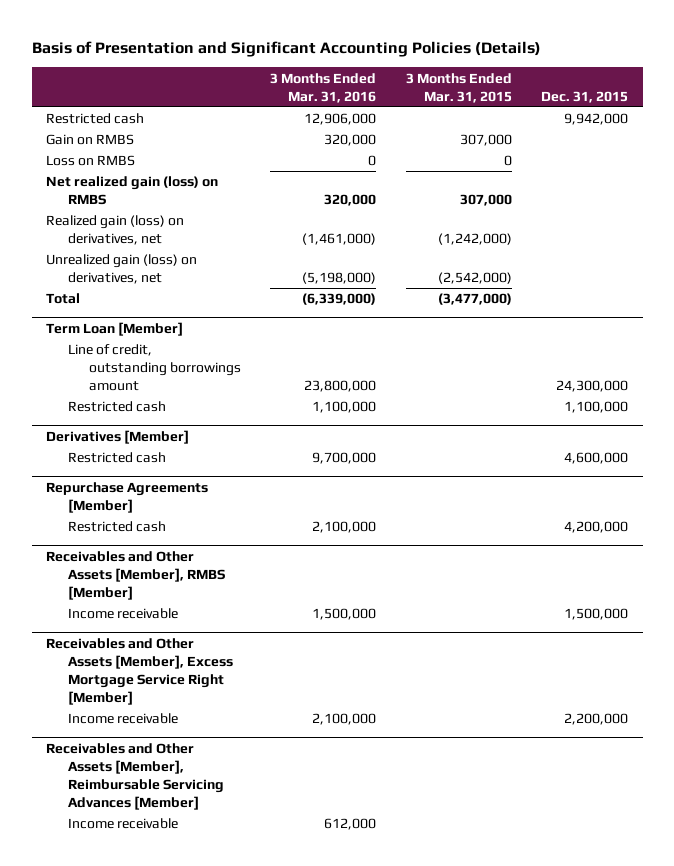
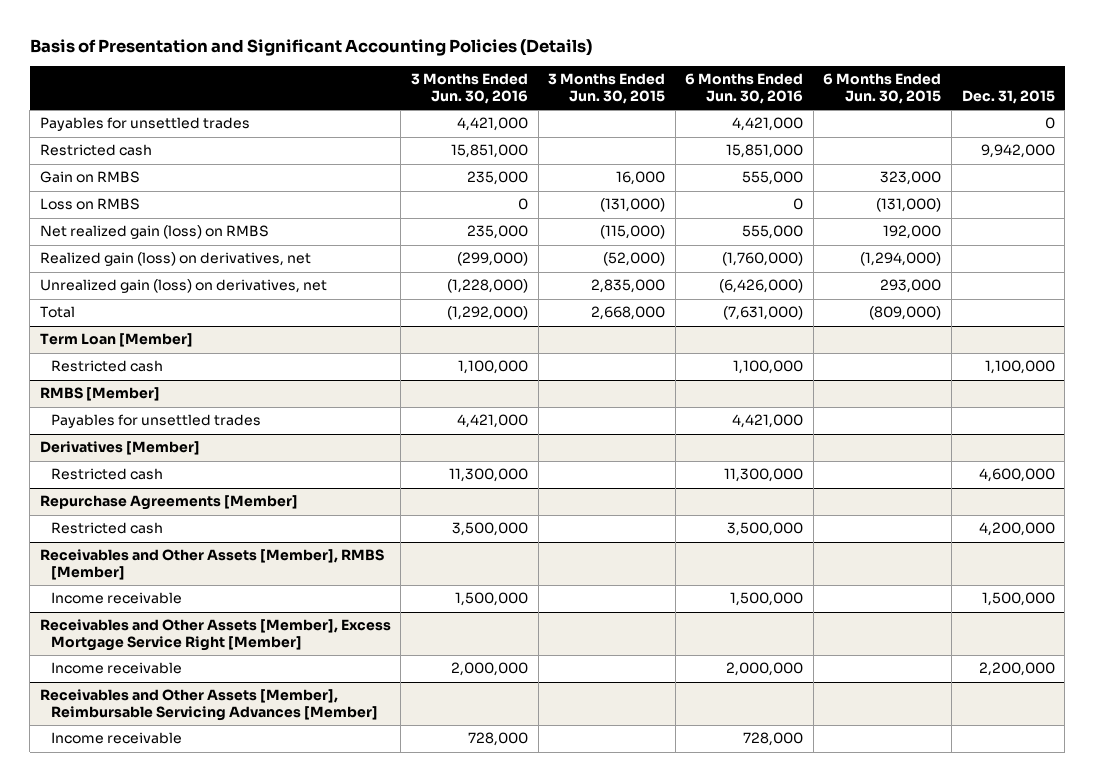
- | 3 Months Ended Mar. 31, 2016 | 3 Months Ended Mar. 31, 2015 | Dec. 31, 2015
+ | 3 Months Ended Jun. 30, 2016 | 3 Months Ended Jun. 30, 2015 | 6 Months Ended Jun. 30, 2016 | 6 Months Ended Jun. 30, 2015 | Dec. 31, 2015
+ Payables for unsettled trades | 4,421,000 | | 4,421,000 | | 0
@ Term Loan [Member]
- Line of credit, outstanding borrowings amount | 23,800,000 | | 24,300,000
+ RMBS [Member]
+ Payables for unsettled trades | 4,421,000 | | 4,421,000 | |

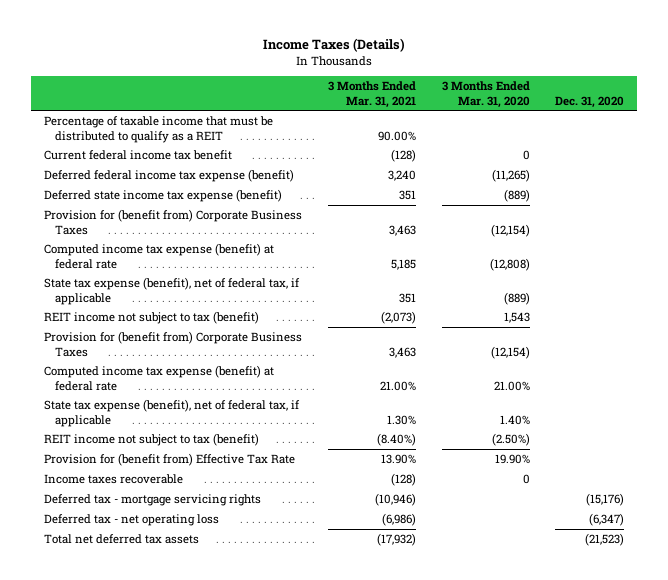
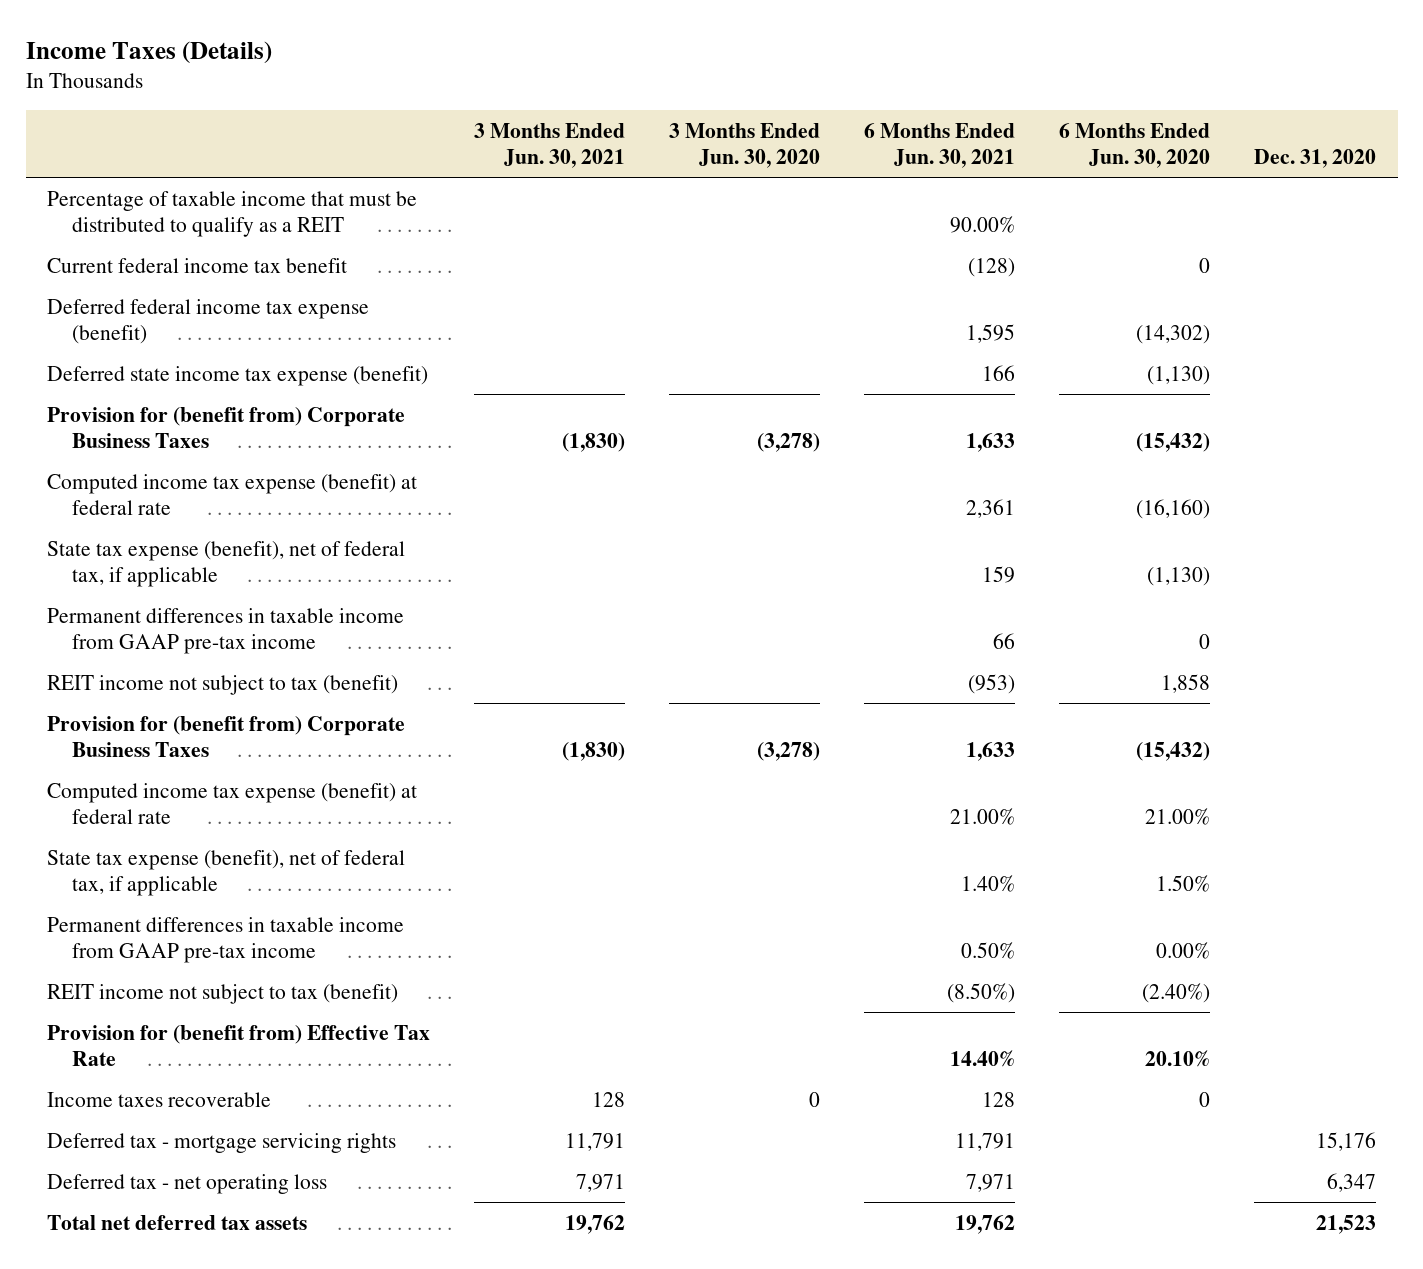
- | 3 Months Ended Mar. 31, 2021 | 3 Months Ended Mar. 31, 2020 | Dec. 31, 2020
+ | 3 Months Ended Jun. 30, 2021 | 3 Months Ended Jun. 30, 2020 | 6 Months Ended Jun. 30, 2021 | 6 Months Ended Jun. 30, 2020 | Dec. 31, 2020
+ Permanent differences in taxable income from GAAP pre-tax income | | | 66 | 0 |
+ Permanent differences in taxable income from GAAP pre-tax income | | | 0.50% | 0.00% |
- Deferred tax - mortgage servicing rights | (10,946) | | (15,176)
- Deferred tax - net operating loss | (6,986) | | (6,347)
- Total net deferred tax assets | (17,932) | | (21,523)
+ Deferred tax - mortgage servicing rights | 11,791 | | 11,791 | | 15,176
+ Deferred tax - net operating loss | 7,971 | | 7,971 | | 6,347
+ Total net deferred tax assets | 19,762 | | 19,762 | | 21,523

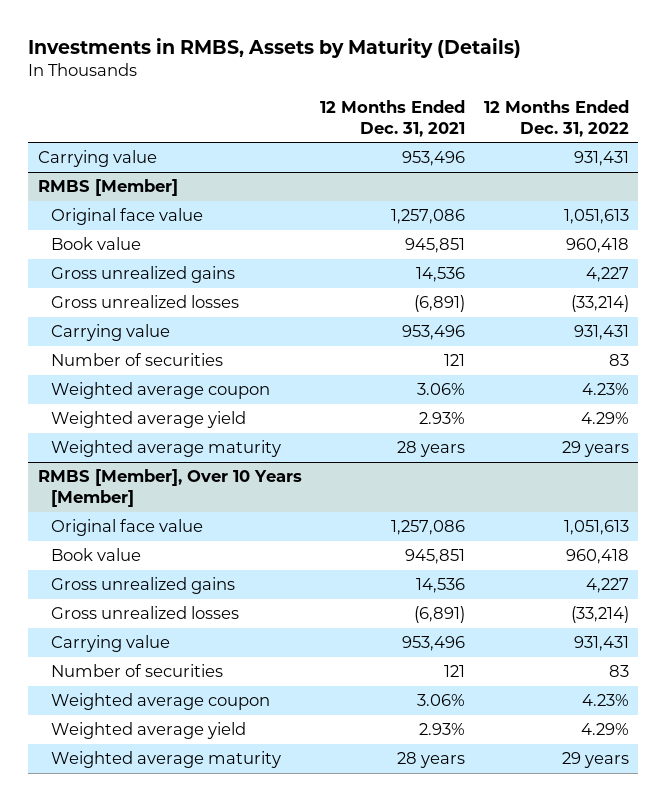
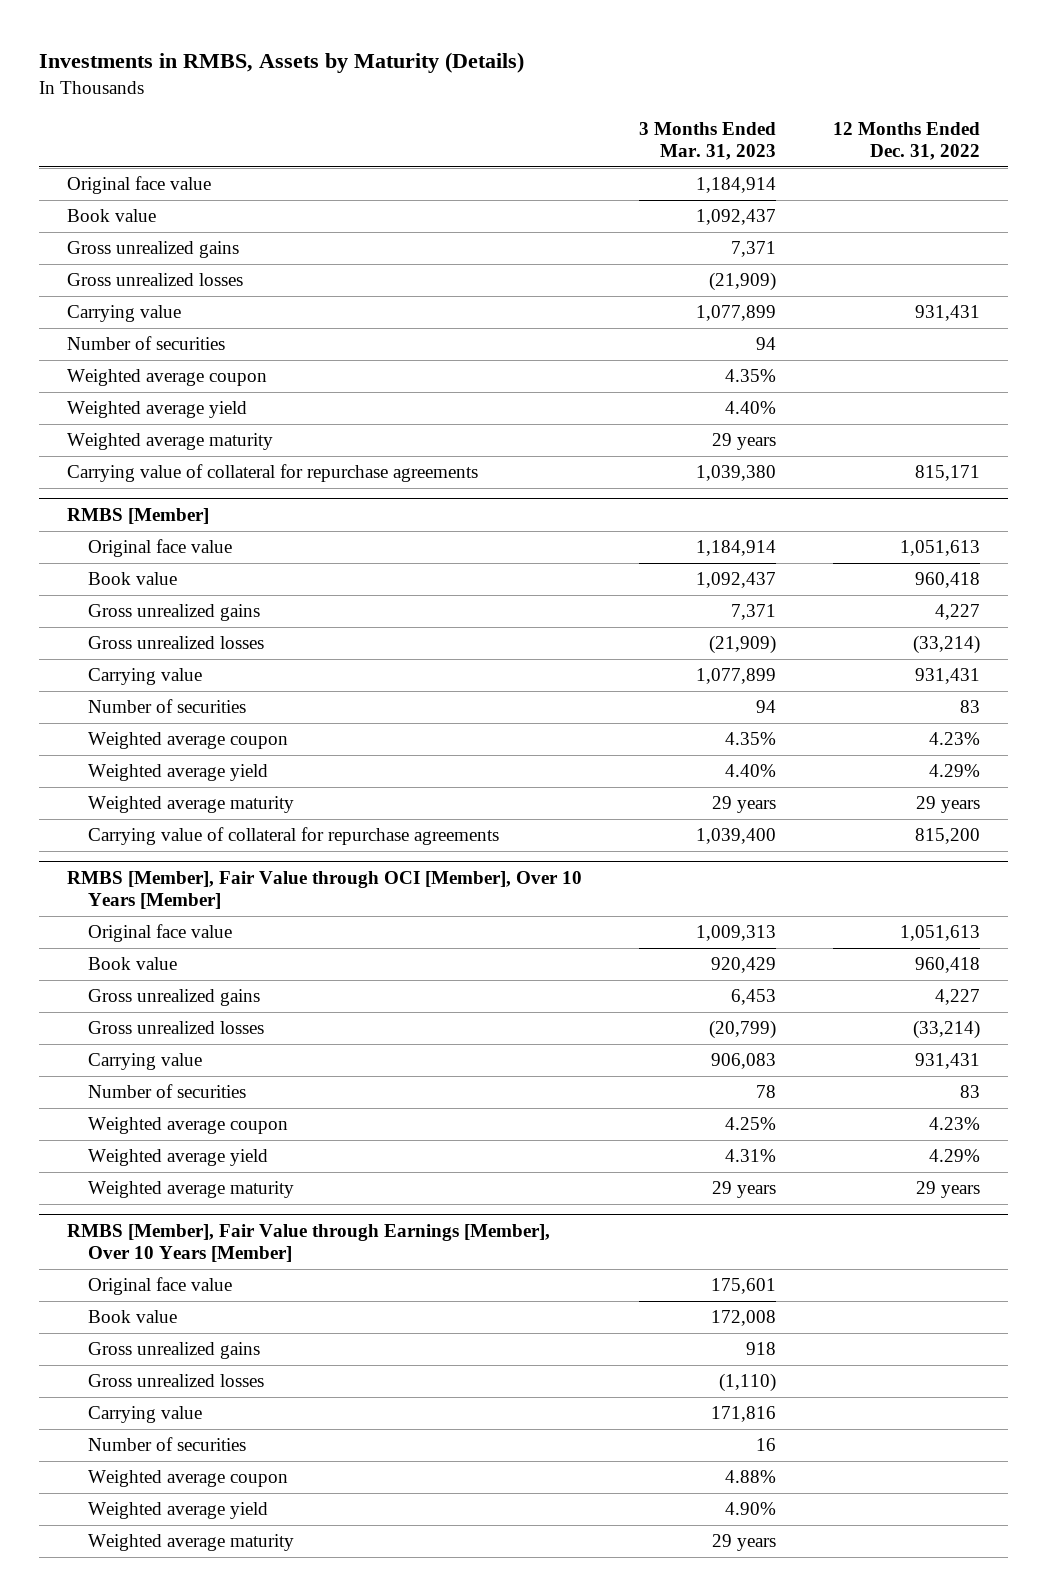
- | 12 Months Ended Dec. 31, 2021 | 12 Months Ended Dec. 31, 2022
+ | 3 Months Ended Mar. 31, 2023 | 12 Months Ended Dec. 31, 2022
+ Original face value | 1,184,914 |
+ Book value | 1,092,437 |
+ Gross unrealized gains | 7,371 |
+ Gross unrealized losses | (21,909) |
+ Number of securities | 94 |
+ Weighted average coupon | 4.35% |
+ Weighted average yield | 4.40% |
+ Weighted average maturity | 29 years |
+ Carrying value of collateral for repurchase agreements | 1,039,380 | 815,171
- RMBS [Member], Over 10 Years [Member]
@ RMBS [Member]
+ Carrying value of collateral for repurchase agreements | 1,039,400 | 815,200
+ RMBS [Member], Fair Value through OCI [Member], Over 10 Years [Member]
+ RMBS [Member], Fair Value through Earnings [Member], Over 10 Years [Member]
+ Original face value | 175,601 |
+ Book value | 172,008 |
+ Gross unrealized gains | 918 |
+ Gross unrealized losses | (1,110) |
+ Carrying value | 171,816 |
+ Number of securities | 16 |
+ Weighted average coupon | 4.88% |
+ Weighted average yield | 4.90% |
+ Weighted average maturity | 29 years |

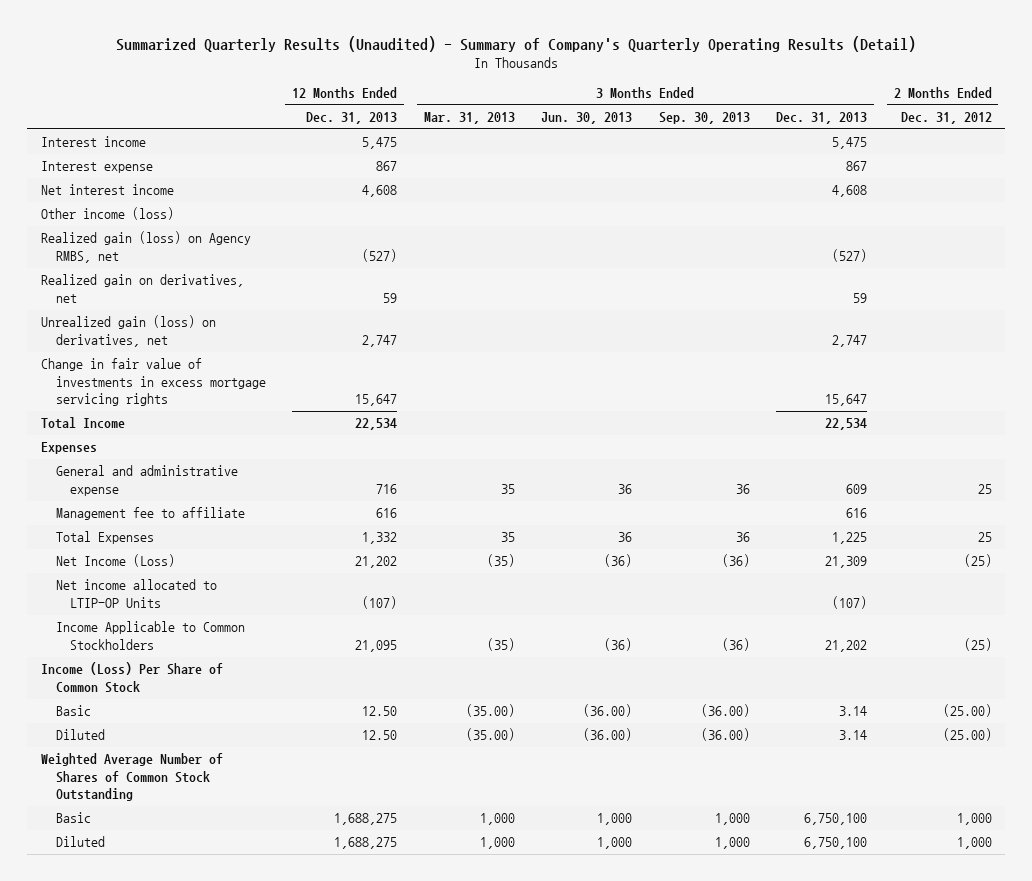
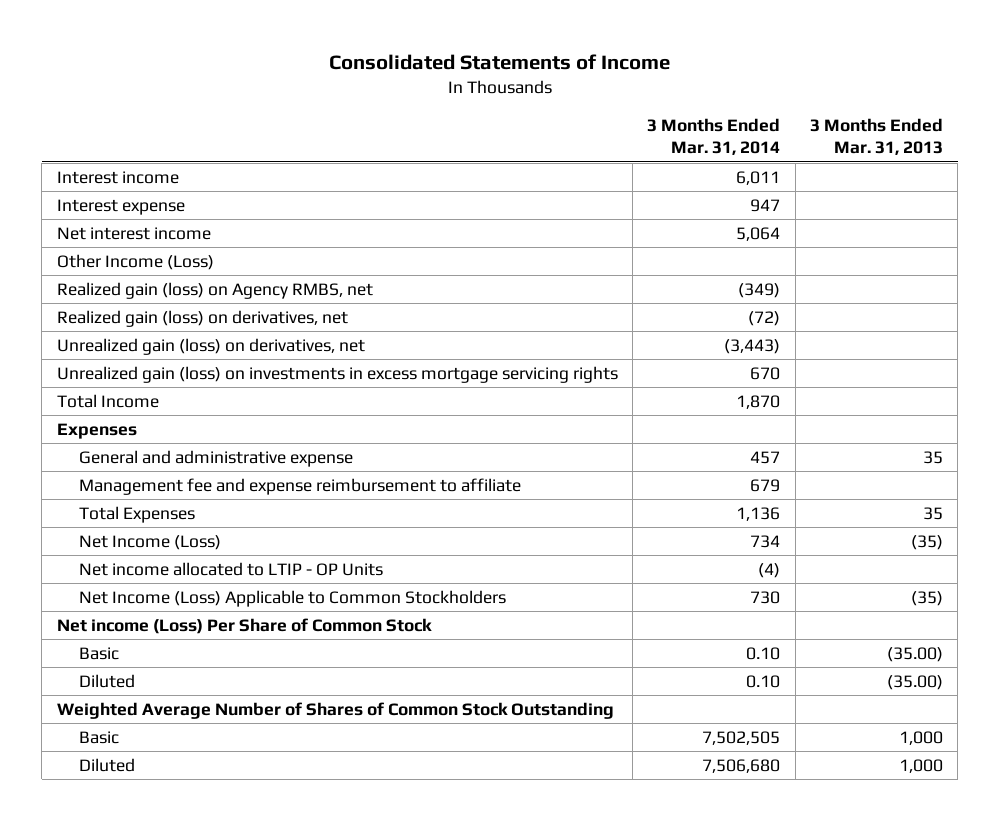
- Summarized Quarterly Results (Unaudited) - Summary of Company's Quarterly Operating Results (Detail)
+ Consolidated Statements of Income
- | 12 Months Ended Dec. 31, 2013 | 3 Months Ended Mar. 31, 2013 | 3 Months Ended Jun. 30, 2013 | 3 Months Ended Sep. 30, 2013 | 3 Months Ended Dec. 31, 2013 | 2 Months Ended Dec. 31, 2012
+ | 3 Months Ended Mar. 31, 2014 | 3 Months Ended Mar. 31, 2013
- Other income (loss)
+ Other Income (Loss)
- Realized gain on derivatives, net | 59 | | | | 59 |
+ Realized gain (loss) on derivatives, net | (72) |
- Change in fair value of investments in excess mortgage servicing rights | 15,647 | | | | 15,647 |
+ Unrealized gain (loss) on investments in excess mortgage servicing rights | 670 |
- Management fee to affiliate | 616 | | | | 616 |
+ Management fee and expense reimbursement to affiliate | 679 |
- Net income allocated to LTIP-OP Units | (107) | | | | (107) |
- Income Applicable to Common Stockholders | 21,095 | (35) | (36) | (36) | 21,202 | (25)
- Income (Loss) Per Share of Common Stock
+ Net income allocated to LTIP - OP Units | (4) |
+ Net Income (Loss) Applicable to Common Stockholders | 730 | (35)
+ Net income (Loss) Per Share of Common Stock

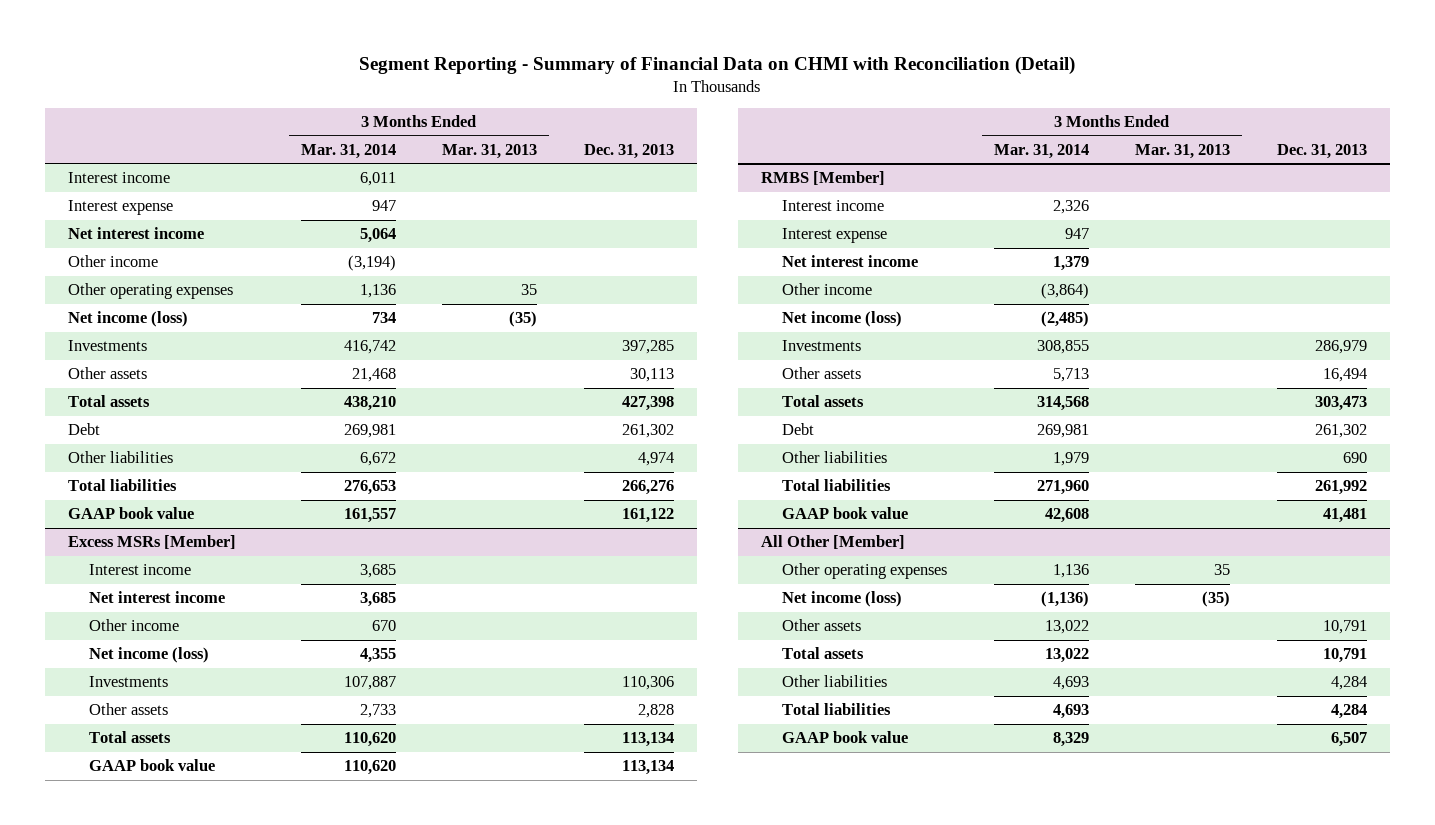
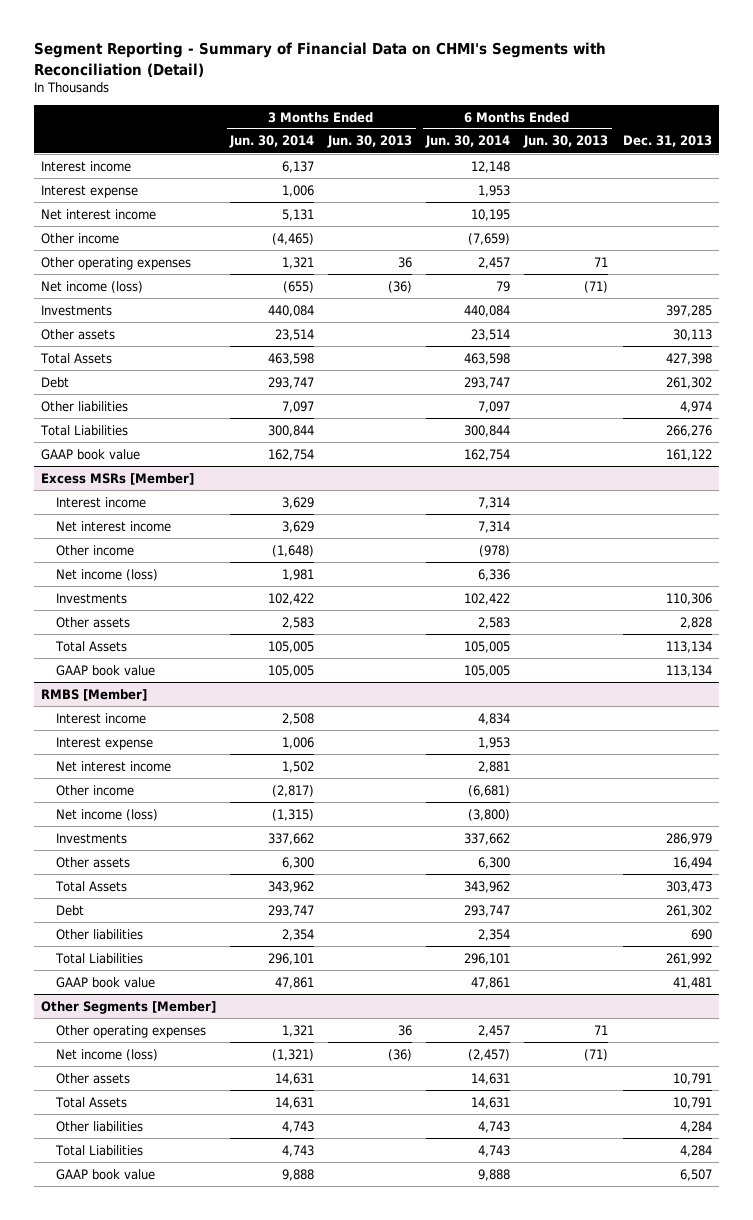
- Segment Reporting - Summary of Financial Data on CHMI with Reconciliation (Detail)
+ Segment Reporting - Summary of Financial Data on CHMI's Segments with Reconciliation (Detail)
- | 3 Months Ended Mar. 31, 2014 | 3 Months Ended Mar. 31, 2013 | Dec. 31, 2013
+ | 3 Months Ended Jun. 30, 2014 | 3 Months Ended Jun. 30, 2013 | 6 Months Ended Jun. 30, 2014 | 6 Months Ended Jun. 30, 2013 | Dec. 31, 2013
- Total assets | 438,210 | | 427,398
+ Total Assets | 463,598 | | 463,598 | | 427,398
- Total liabilities | 276,653 | | 266,276
+ Total Liabilities | 300,844 | | 300,844 | | 266,276
@ Excess MSRs [Member]
- Total assets | 110,620 | | 113,134
+ Total Assets | 105,005 | | 105,005 | | 113,134
@ RMBS [Member]
- Total assets | 314,568 | | 303,473
+ Total Assets | 343,962 | | 343,962 | | 303,473
- Total liabilities | 271,960 | | 261,992
+ Total Liabilities | 296,101 | | 296,101 | | 261,992
- All Other [Member]
+ Other Segments [Member]
- Total assets | 13,022 | | 10,791
+ Total Assets | 14,631 | | 14,631 | | 10,791
- Total liabilities | 4,693 | | 4,284
+ Total Liabilities | 4,743 | | 4,743 | | 4,284

